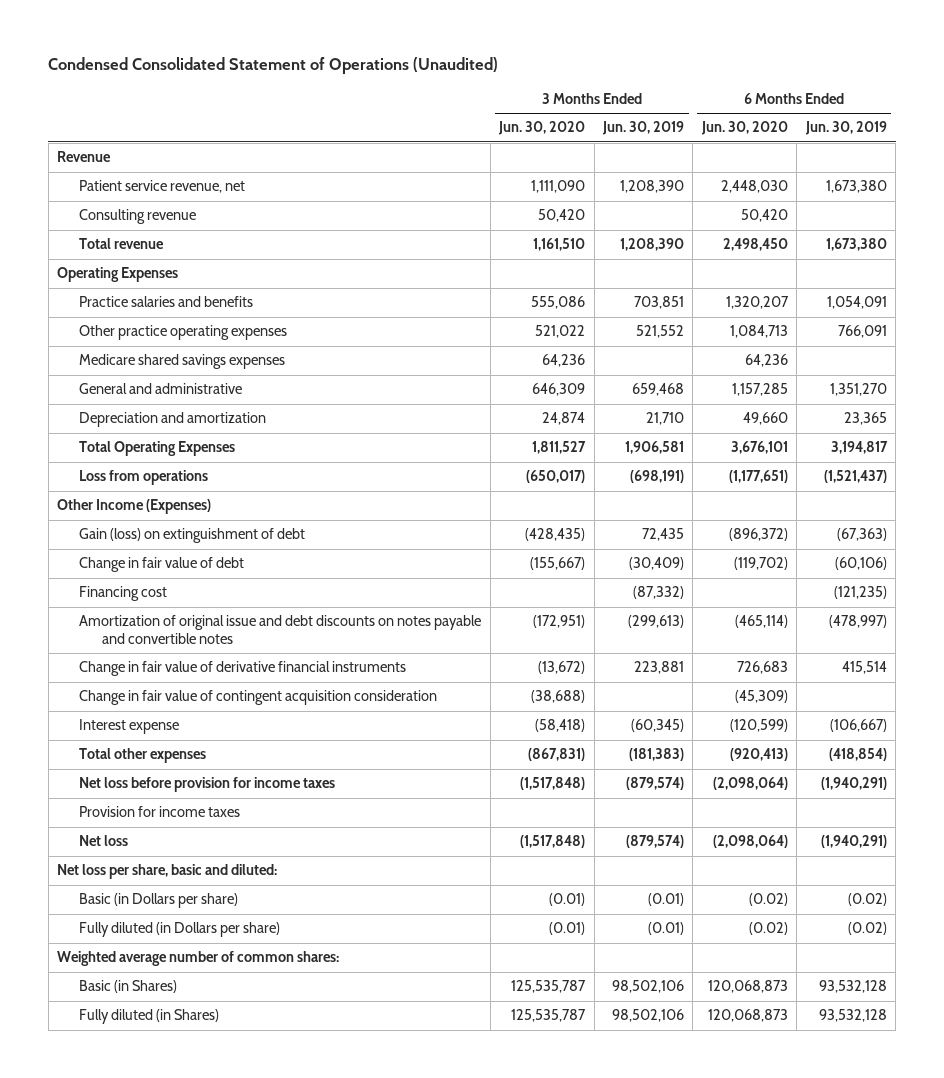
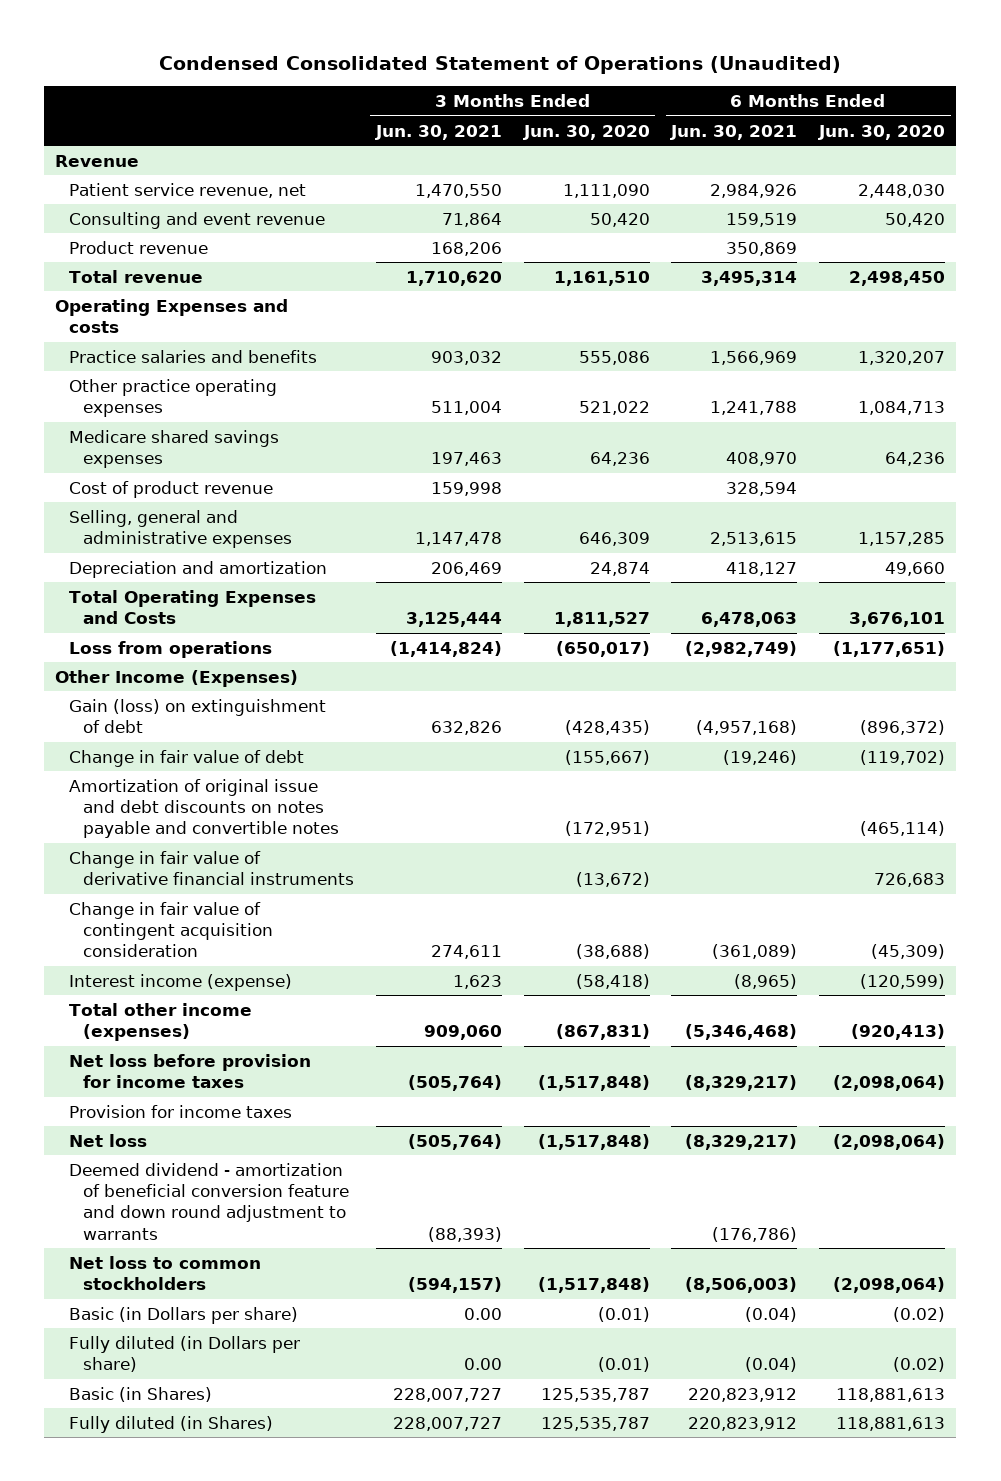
- | 3 Months Ended Jun. 30, 2020 | 3 Months Ended Jun. 30, 2019 | 6 Months Ended Jun. 30, 2020 | 6 Months Ended Jun. 30, 2019
+ | 3 Months Ended Jun. 30, 2021 | 3 Months Ended Jun. 30, 2020 | 6 Months Ended Jun. 30, 2021 | 6 Months Ended Jun. 30, 2020
- Consulting revenue | 50,420 | | 50,420 |
+ Consulting and event revenue | 71,864 | 50,420 | 159,519 | 50,420
+ Product revenue | 168,206 | | 350,869 |
- Operating Expenses
+ Operating Expenses and costs
- General and administrative | 646,309 | 659,468 | 1,157,285 | 1,351,270
+ Cost of product revenue | 159,998 | | 328,594 |
+ Selling, general and administrative expenses | 1,147,478 | 646,309 | 2,513,615 | 1,157,285
- Total Operating Expenses | 1,811,527 | 1,906,581 | 3,676,101 | 3,194,817
+ Total Operating Expenses and Costs | 3,125,444 | 1,811,527 | 6,478,063 | 3,676,101
- Financing cost | | (87,332) | | (121,235)
- Interest expense | (58,418) | (60,345) | (120,599) | (106,667)
- Total other expenses | (867,831) | (181,383) | (920,413) | (418,854)
+ Interest income (expense) | 1,623 | (58,418) | (8,965) | (120,599)
+ Total other income (expenses) | 909,060 | (867,831) | (5,346,468) | (920,413)
- Net loss per share, basic and diluted:
+ Deemed dividend - amortization of beneficial conversion feature and down round adjustment to warrants | (88,393) | | (176,786) |
+ Net loss to common stockholders | (594,157) | (1,517,848) | (8,506,003) | (2,098,064)
- Weighted average number of common shares:
- Basic (in Shares) | 125,535,787 | 98,502,106 | 120,068,873 | 93,532,128
- Fully diluted (in Shares) | 125,535,787 | 98,502,106 | 120,068,873 | 93,532,128
+ Basic (in Shares) | 228,007,727 | 125,535,787 | 220,823,912 | 118,881,613
+ Fully diluted (in Shares) | 228,007,727 | 125,535,787 | 220,823,912 | 118,881,613

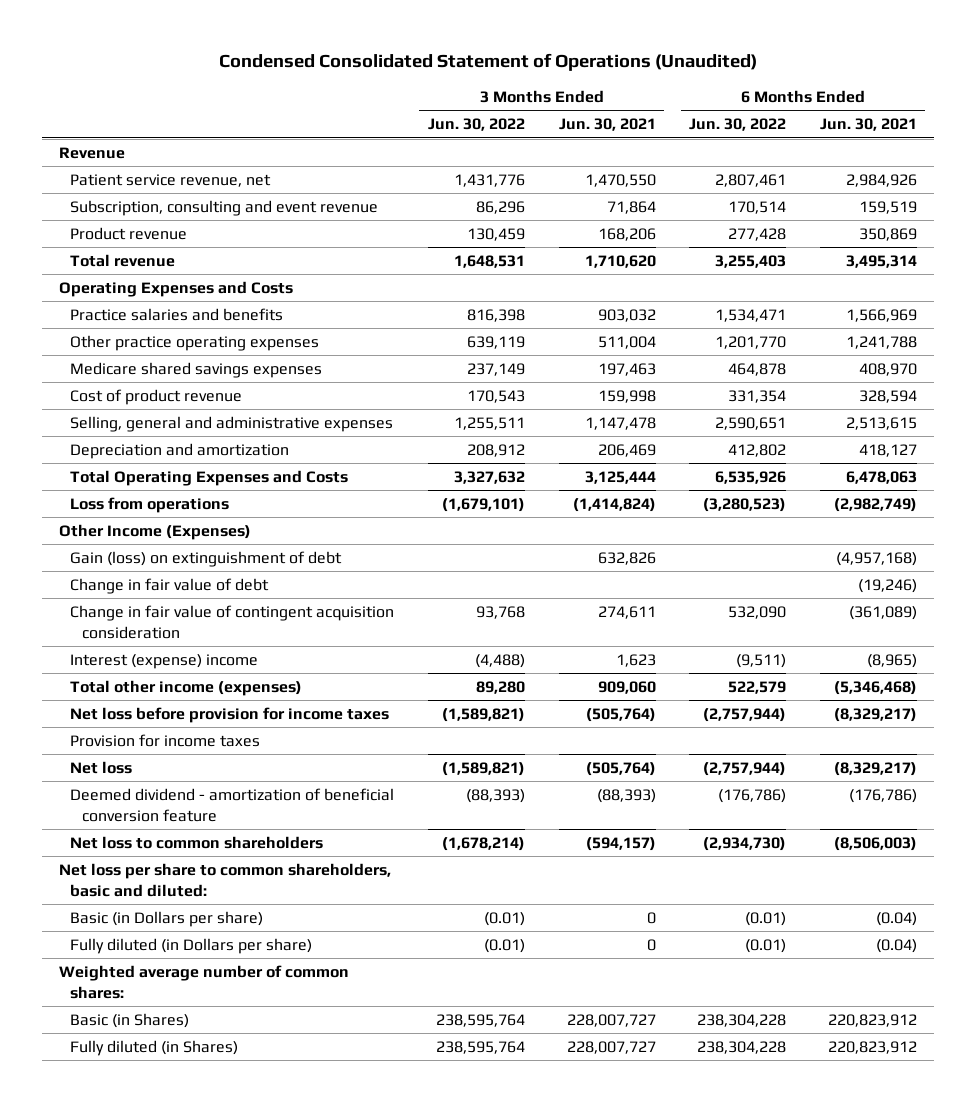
- | 3 Months Ended Jun. 30, 2021 | 3 Months Ended Jun. 30, 2020 | 6 Months Ended Jun. 30, 2021 | 6 Months Ended Jun. 30, 2020
+ | 3 Months Ended Jun. 30, 2022 | 3 Months Ended Jun. 30, 2021 | 6 Months Ended Jun. 30, 2022 | 6 Months Ended Jun. 30, 2021
- Consulting and event revenue | 71,864 | 50,420 | 159,519 | 50,420
+ Subscription, consulting and event revenue | 86,296 | 71,864 | 170,514 | 159,519
- Operating Expenses and costs
+ Operating Expenses and Costs
- Amortization of original issue and debt discounts on notes payable and convertible notes | | (172,951) | | (465,114)
- Change in fair value of derivative financial instruments | | (13,672) | | 726,683
- Interest income (expense) | 1,623 | (58,418) | (8,965) | (120,599)
+ Interest (expense) income | (4,488) | 1,623 | (9,511) | (8,965)
- Deemed dividend - amortization of beneficial conversion feature and down round adjustment to warrants | (88,393) | | (176,786) |
- Net loss to common stockholders | (594,157) | (1,517,848) | (8,506,003) | (2,098,064)
- Basic (in Dollars per share) | 0.00 | (0.01) | (0.04) | (0.02)
- Fully diluted (in Dollars per share) | 0.00 | (0.01) | (0.04) | (0.02)
+ Deemed dividend - amortization of beneficial conversion feature | (88,393) | (88,393) | (176,786) | (176,786)
+ Net loss to common shareholders | (1,678,214) | (594,157) | (2,934,730) | (8,506,003)
+ Net loss per share to common shareholders, basic and diluted:
+ Basic (in Dollars per share) | (0.01) | 0 | (0.01) | (0.04)
+ Fully diluted (in Dollars per share) | (0.01) | 0 | (0.01) | (0.04)
+ Weighted average number of common shares:

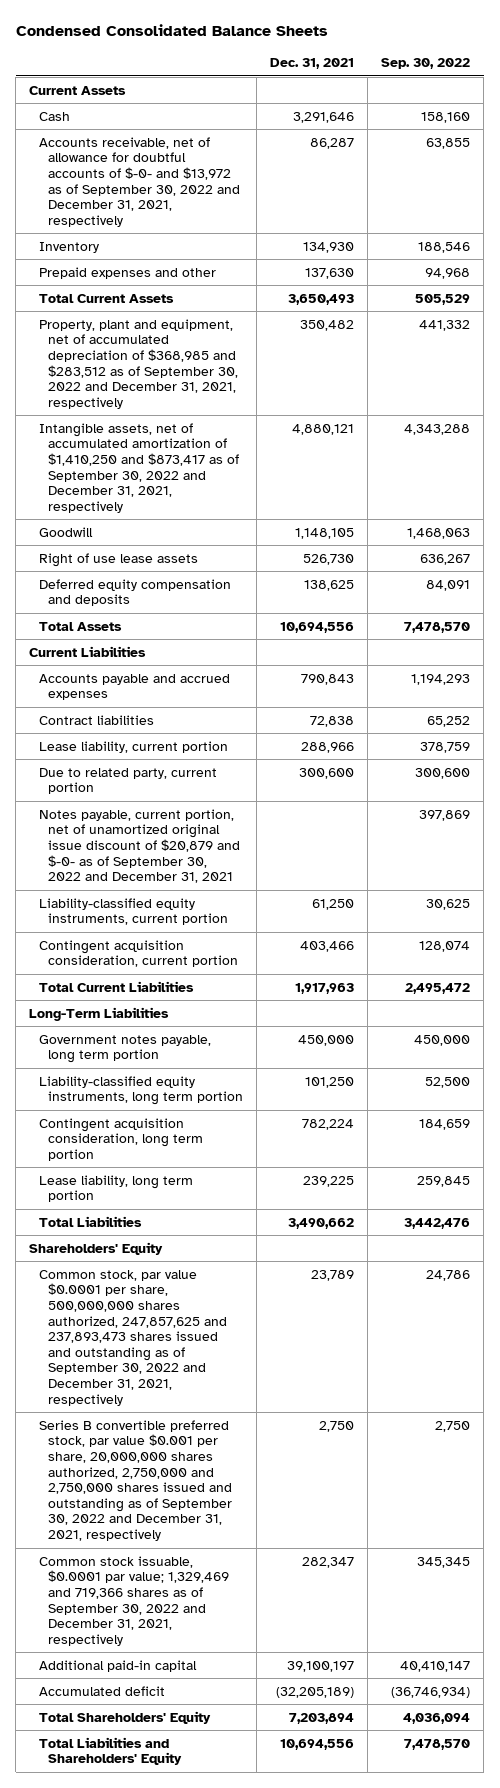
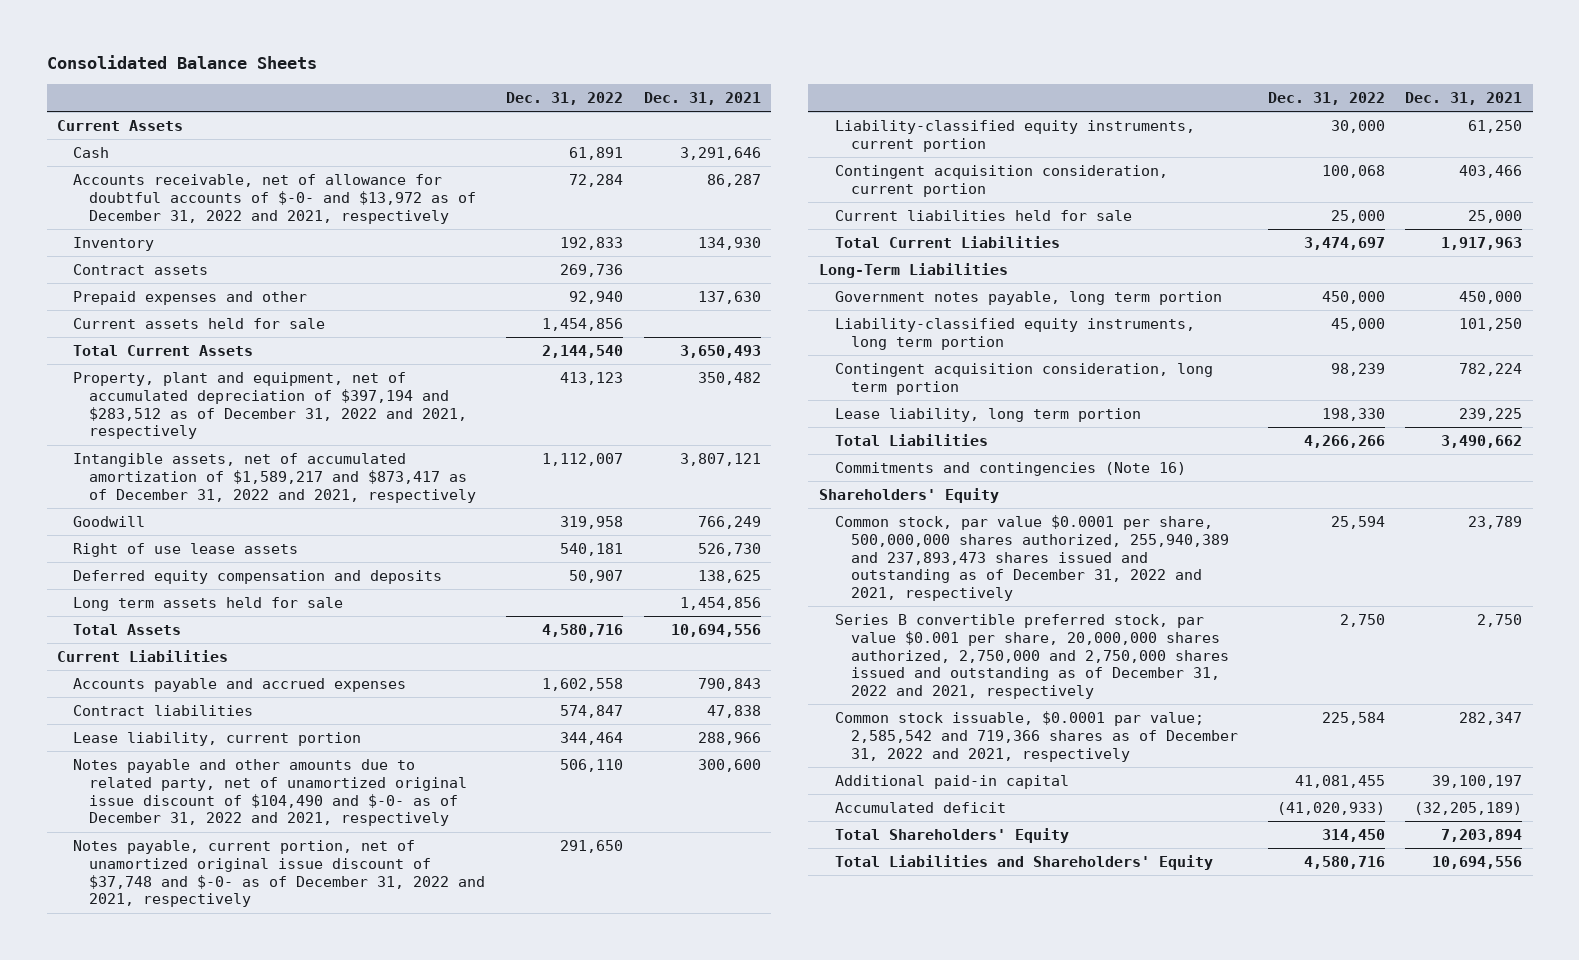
- Condensed Consolidated Balance Sheets
+ Consolidated Balance Sheets
- | Dec. 31, 2021 | Sep. 30, 2022
+ | Dec. 31, 2022 | Dec. 31, 2021
- Accounts receivable, net of allowance for doubtful accounts of $-0- and $13,972 as of September 30, 2022 and December 31, 2021, respectively | 86,287 | 63,855
+ Accounts receivable, net of allowance for doubtful accounts of $-0- and $13,972 as of December 31, 2022 and 2021, respectively | 72,284 | 86,287
+ Contract assets | 269,736 |
+ Current assets held for sale | 1,454,856 |
- Property, plant and equipment, net of accumulated depreciation of $368,985 and $283,512 as of September 30, 2022 and December 31, 2021, respectively | 350,482 | 441,332
- Intangible assets, net of accumulated amortization of $1,410,250 and $873,417 as of September 30, 2022 and December 31, 2021, respectively | 4,880,121 | 4,343,288
- Goodwill | 1,148,105 | 1,468,063
+ Property, plant and equipment, net of accumulated depreciation of $397,194 and $283,512 as of December 31, 2022 and 2021, respectively | 413,123 | 350,482
+ Intangible assets, net of accumulated amortization of $1,589,217 and $873,417 as of December 31, 2022 and 2021, respectively | 1,112,007 | 3,807,121
+ Goodwill | 319,958 | 766,249
+ Long term assets held for sale | | 1,454,856
- Contract liabilities | 72,838 | 65,252
+ Contract liabilities | 574,847 | 47,838
- Due to related party, current portion | 300,600 | 300,600
- Notes payable, current portion, net of unamortized original issue discount of $20,879 and $-0- as of September 30, 2022 and December 31, 2021 | | 397,869
+ Notes payable and other amounts due to related party, net of unamortized original issue discount of $104,490 and $-0- as of December 31, 2022 and 2021, respectively | 506,110 | 300,600
+ Notes payable, current portion, net of unamortized original issue discount of $37,748 and $-0- as of December 31, 2022 and 2021, respectively | 291,650 |
+ Current liabilities held for sale | 25,000 | 25,000
+ Commitments and contingencies (Note 16)
- Common stock, par value $0.0001 per share, 500,000,000 shares authorized, 247,857,625 and 237,893,473 shares issued and outstanding as of September 30, 2022 and December 31, 2021, respectively | 23,789 | 24,786
- Series B convertible preferred stock, par value $0.001 per share, 20,000,000 shares authorized, 2,750,000 and 2,750,000 shares issued and outstanding as of September 30, 2022 and December 31, 2021, respectively | 2,750 | 2,750
- Common stock issuable, $0.0001 par value; 1,329,469 and 719,366 shares as of September 30, 2022 and December 31, 2021, respectively | 282,347 | 345,345
+ Common stock, par value $0.0001 per share, 500,000,000 shares authorized, 255,940,389 and 237,893,473 shares issued and outstanding as of December 31, 2022 and 2021, respectively | 25,594 | 23,789
+ Series B convertible preferred stock, par value $0.001 per share, 20,000,000 shares authorized, 2,750,000 and 2,750,000 shares issued and outstanding as of December 31, 2022 and 2021, respectively | 2,750 | 2,750
+ Common stock issuable, $0.0001 par value; 2,585,542 and 719,366 shares as of December 31, 2022 and 2021, respectively | 225,584 | 282,347

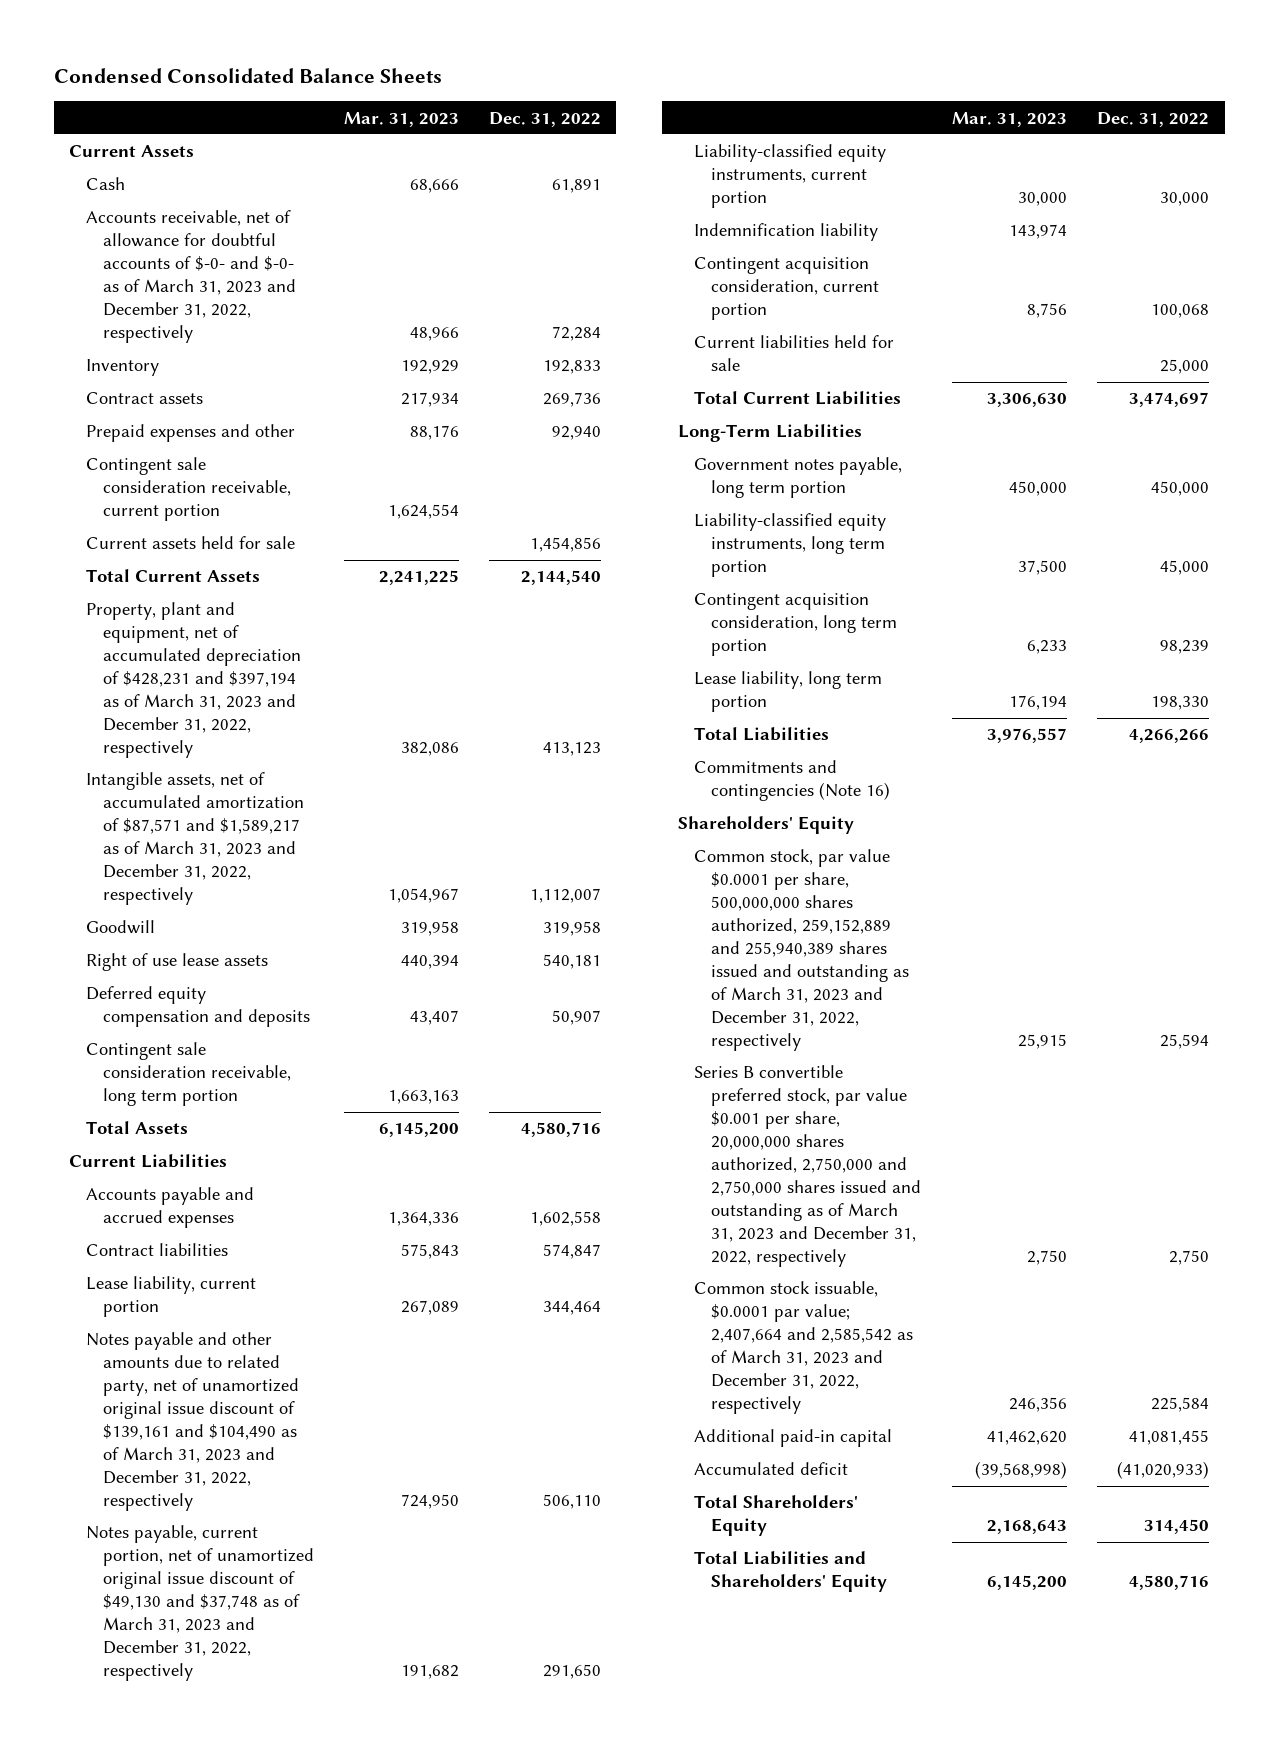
- Consolidated Balance Sheets
+ Condensed Consolidated Balance Sheets
- | Dec. 31, 2022 | Dec. 31, 2021
+ | Mar. 31, 2023 | Dec. 31, 2022
- Accounts receivable, net of allowance for doubtful accounts of $-0- and $13,972 as of December 31, 2022 and 2021, respectively | 72,284 | 86,287
+ Accounts receivable, net of allowance for doubtful accounts of $-0- and $-0- as of March 31, 2023 and December 31, 2022, respectively | 48,966 | 72,284
+ Contingent sale consideration receivable, current portion | 1,624,554 |
- Property, plant and equipment, net of accumulated depreciation of $397,194 and $283,512 as of December 31, 2022 and 2021, respectively | 413,123 | 350,482
- Intangible assets, net of accumulated amortization of $1,589,217 and $873,417 as of December 31, 2022 and 2021, respectively | 1,112,007 | 3,807,121
+ Property, plant and equipment, net of accumulated depreciation of $428,231 and $397,194 as of March 31, 2023 and December 31, 2022, respectively | 382,086 | 413,123
+ Intangible assets, net of accumulated amortization of $87,571 and $1,589,217 as of March 31, 2023 and December 31, 2022, respectively | 1,054,967 | 1,112,007
- Long term assets held for sale | | 1,454,856
+ Contingent sale consideration receivable, long term portion | 1,663,163 |
- Notes payable and other amounts due to related party, net of unamortized original issue discount of $104,490 and $-0- as of December 31, 2022 and 2021, respectively | 506,110 | 300,600
- Notes payable, current portion, net of unamortized original issue discount of $37,748 and $-0- as of December 31, 2022 and 2021, respectively | 291,650 |
+ Notes payable and other amounts due to related party, net of unamortized original issue discount of $139,161 and $104,490 as of March 31, 2023 and December 31, 2022, respectively | 724,950 | 506,110
+ Notes payable, current portion, net of unamortized original issue discount of $49,130 and $37,748 as of March 31, 2023 and December 31, 2022, respectively | 191,682 | 291,650
+ Indemnification liability | 143,974 |
- Common stock, par value $0.0001 per share, 500,000,000 shares authorized, 255,940,389 and 237,893,473 shares issued and outstanding as of December 31, 2022 and 2021, respectively | 25,594 | 23,789
- Series B convertible preferred stock, par value $0.001 per share, 20,000,000 shares authorized, 2,750,000 and 2,750,000 shares issued and outstanding as of December 31, 2022 and 2021, respectively | 2,750 | 2,750
- Common stock issuable, $0.0001 par value; 2,585,542 and 719,366 shares as of December 31, 2022 and 2021, respectively | 225,584 | 282,347
+ Common stock, par value $0.0001 per share, 500,000,000 shares authorized, 259,152,889 and 255,940,389 shares issued and outstanding as of March 31, 2023 and December 31, 2022, respectively | 25,915 | 25,594
+ Series B convertible preferred stock, par value $0.001 per share, 20,000,000 shares authorized, 2,750,000 and 2,750,000 shares issued and outstanding as of March 31, 2023 and December 31, 2022, respectively | 2,750 | 2,750
+ Common stock issuable, $0.0001 par value; 2,407,664 and 2,585,542 as of March 31, 2023 and December 31, 2022, respectively | 246,356 | 225,584

